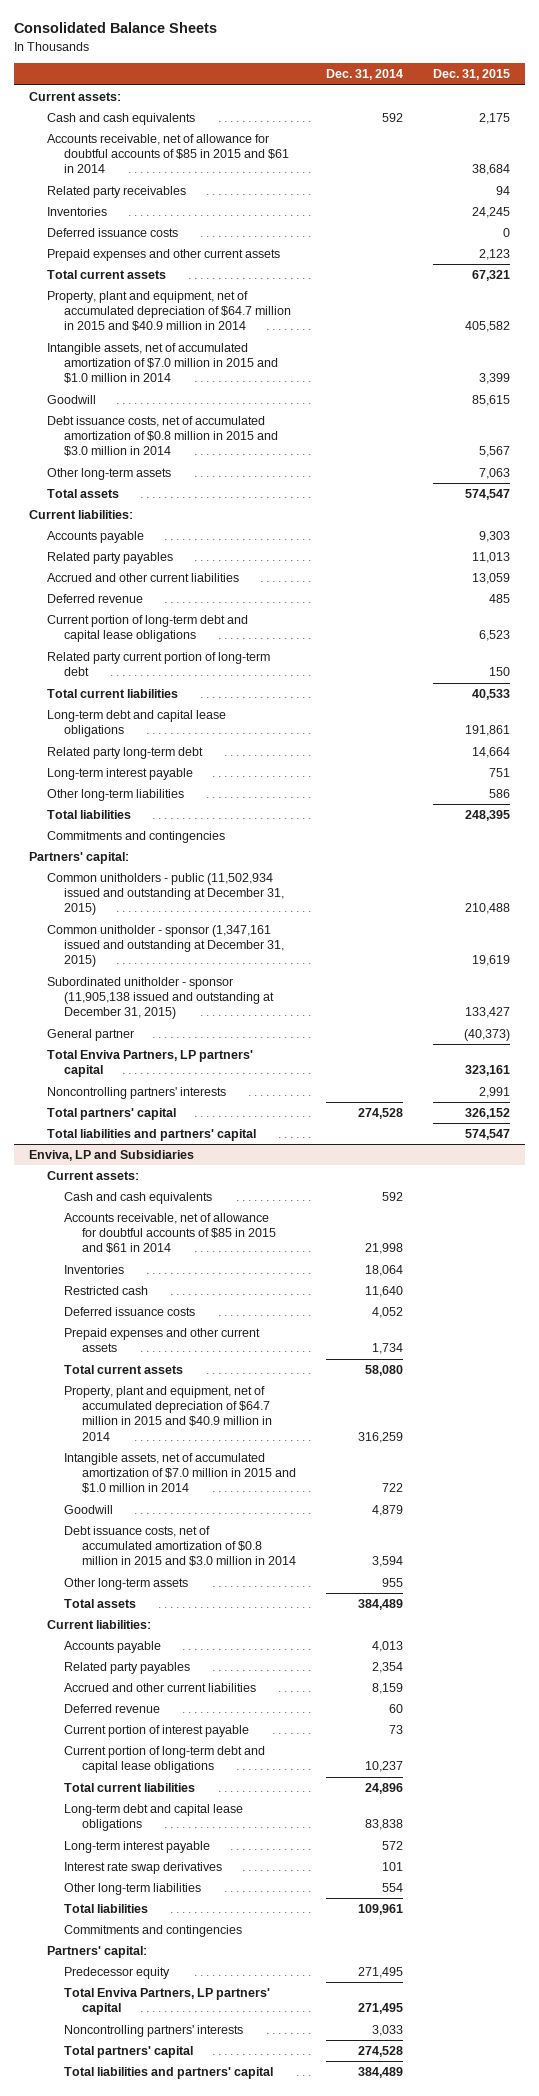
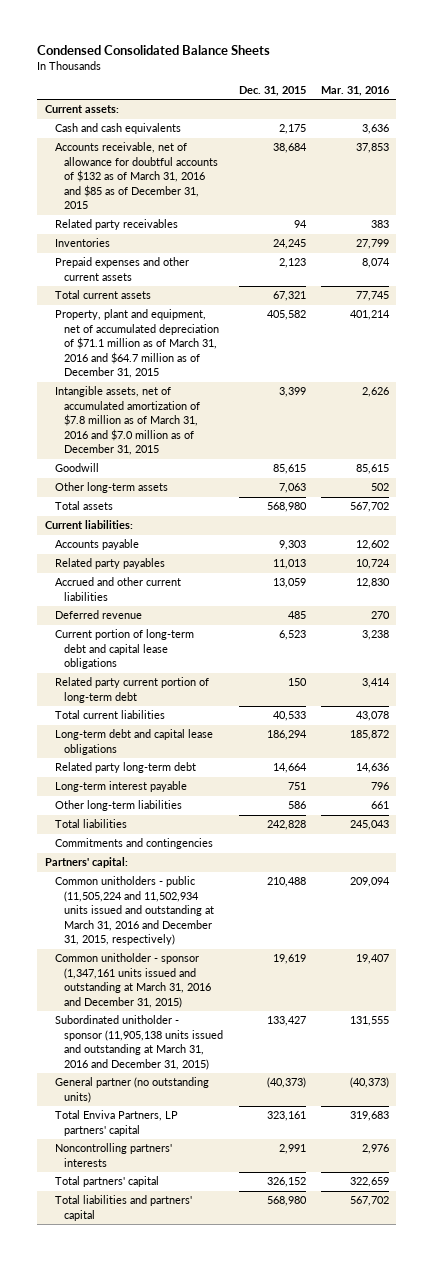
- Consolidated Balance Sheets
+ Condensed Consolidated Balance Sheets
- | Dec. 31, 2014 | Dec. 31, 2015
+ | Dec. 31, 2015 | Mar. 31, 2016
- Accounts receivable, net of allowance for doubtful accounts of $85 in 2015 and $61 in 2014 | | 38,684
+ Accounts receivable, net of allowance for doubtful accounts of $132 as of March 31, 2016 and $85 as of December 31, 2015 | 38,684 | 37,853
- Deferred issuance costs | | 0
- Property, plant and equipment, net of accumulated depreciation of $64.7 million in 2015 and $40.9 million in 2014 | | 405,582
- Intangible assets, net of accumulated amortization of $7.0 million in 2015 and $1.0 million in 2014 | | 3,399
+ Property, plant and equipment, net of accumulated depreciation of $71.1 million as of March 31, 2016 and $64.7 million as of December 31, 2015 | 405,582 | 401,214
+ Intangible assets, net of accumulated amortization of $7.8 million as of March 31, 2016 and $7.0 million as of December 31, 2015 | 3,399 | 2,626
- Debt issuance costs, net of accumulated amortization of $0.8 million in 2015 and $3.0 million in 2014 | | 5,567
- Total assets | | 574,547
+ Total assets | 568,980 | 567,702
- Long-term debt and capital lease obligations | | 191,861
+ Long-term debt and capital lease obligations | 186,294 | 185,872
- Total liabilities | | 248,395
+ Total liabilities | 242,828 | 245,043
- Common unitholders - public (11,502,934 issued and outstanding at December 31, 2015) | | 210,488
- Common unitholder - sponsor (1,347,161 issued and outstanding at December 31, 2015) | | 19,619
- Subordinated unitholder - sponsor (11,905,138 issued and outstanding at December 31, 2015) | | 133,427
- General partner | | (40,373)
+ Common unitholders - public (11,505,224 and 11,502,934 units issued and outstanding at March 31, 2016 and December 31, 2015, respectively) | 210,488 | 209,094
+ Common unitholder - sponsor (1,347,161 units issued and outstanding at March 31, 2016 and December 31, 2015) | 19,619 | 19,407
+ Subordinated unitholder - sponsor (11,905,138 units issued and outstanding at March 31, 2016 and December 31, 2015) | 133,427 | 131,555
+ General partner (no outstanding units) | (40,373) | (40,373)
- Total liabilities and partners' capital | | 574,547
- Enviva, LP and Subsidiaries
- Current assets:
- Cash and cash equivalents | 592 |
- Accounts receivable, net of allowance for doubtful accounts of $85 in 2015 and $61 in 2014 | 21,998 |
- Inventories | 18,064 |
- Restricted cash | 11,640 |
- Deferred issuance costs | 4,052 |
- Prepaid expenses and other current assets | 1,734 |
- Total current assets | 58,080 |
- Property, plant and equipment, net of accumulated depreciation of $64.7 million in 2015 and $40.9 million in 2014 | 316,259 |
- Intangible assets, net of accumulated amortization of $7.0 million in 2015 and $1.0 million in 2014 | 722 |
- Goodwill | 4,879 |
- Debt issuance costs, net of accumulated amortization of $0.8 million in 2015 and $3.0 million in 2014 | 3,594 |
- Other long-term assets | 955 |
- Total assets | 384,489 |
- Current liabilities:
- Accounts payable | 4,013 |
- Related party payables | 2,354 |
- Accrued and other current liabilities | 8,159 |
- Deferred revenue | 60 |
- Current portion of interest payable | 73 |
- Current portion of long-term debt and capital lease obligations | 10,237 |
- Total current liabilities | 24,896 |
- Long-term debt and capital lease obligations | 83,838 |
- Long-term interest payable | 572 |
- Interest rate swap derivatives | 101 |
- Other long-term liabilities | 554 |
- Total liabilities | 109,961 |
- Commitments and contingencies
- Partners' capital:
- Predecessor equity | 271,495 |
- Total Enviva Partners, LP partners' capital | 271,495 |
- Noncontrolling partners' interests | 3,033 |
- Total partners' capital | 274,528 |
- Total liabilities and partners' capital | 384,489 |
+ Total liabilities and partners' capital | 568,980 | 567,702

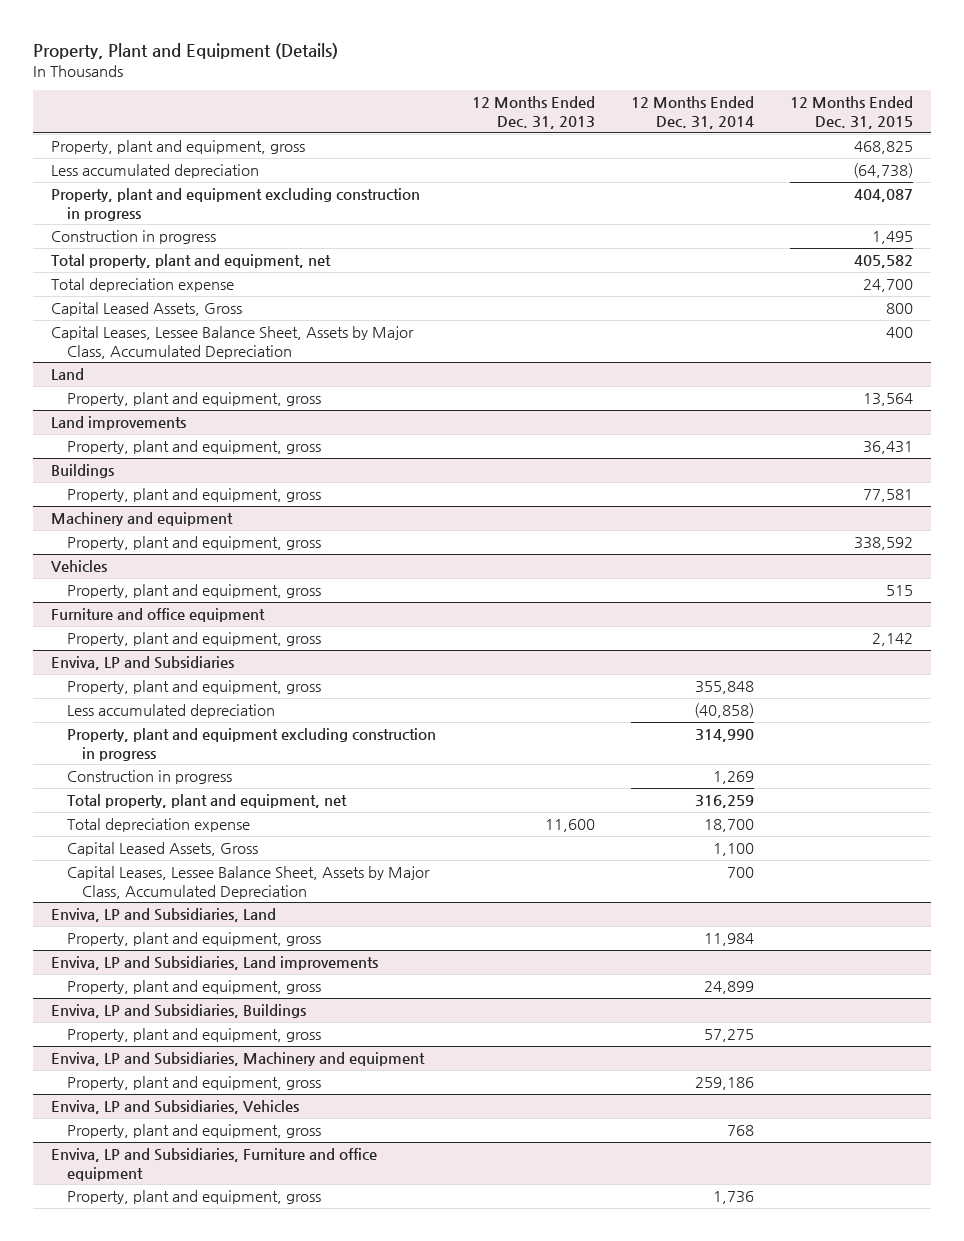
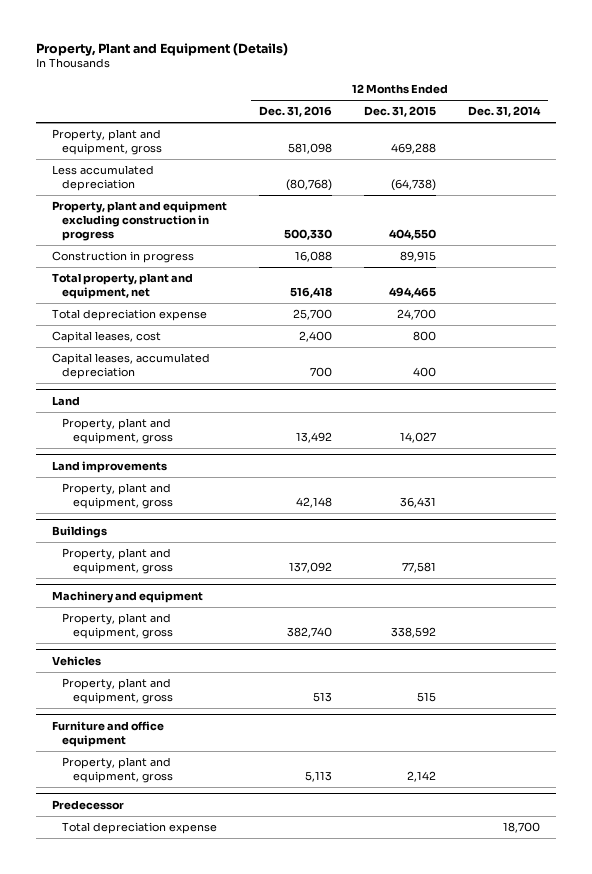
- | 12 Months Ended Dec. 31, 2013 | 12 Months Ended Dec. 31, 2014 | 12 Months Ended Dec. 31, 2015
+ | 12 Months Ended Dec. 31, 2016 | 12 Months Ended Dec. 31, 2015 | 12 Months Ended Dec. 31, 2014
- Property, plant and equipment, gross | | | 468,825
+ Property, plant and equipment, gross | 581,098 | 469,288 |
- Property, plant and equipment excluding construction in progress | | | 404,087
- Construction in progress | | | 1,495
- Total property, plant and equipment, net | | | 405,582
+ Property, plant and equipment excluding construction in progress | 500,330 | 404,550 |
+ Construction in progress | 16,088 | 89,915 |
+ Total property, plant and equipment, net | 516,418 | 494,465 |
- Capital Leased Assets, Gross | | | 800
- Capital Leases, Lessee Balance Sheet, Assets by Major Class, Accumulated Depreciation | | | 400
+ Capital leases, cost | 2,400 | 800 |
+ Capital leases, accumulated depreciation | 700 | 400 |
@ Land
- Property, plant and equipment, gross | | | 13,564
+ Property, plant and equipment, gross | 13,492 | 14,027 |
- Enviva, LP and Subsidiaries
- Property, plant and equipment, gross | | 355,848 |
- Less accumulated depreciation | | (40,858) |
- Property, plant and equipment excluding construction in progress | | 314,990 |
- Construction in progress | | 1,269 |
- Total property, plant and equipment, net | | 316,259 |
+ Predecessor
- Capital Leased Assets, Gross | | 1,100 |
- Capital Leases, Lessee Balance Sheet, Assets by Major Class, Accumulated Depreciation | | 700 |
- Enviva, LP and Subsidiaries, Land
- Property, plant and equipment, gross | | 11,984 |
- Enviva, LP and Subsidiaries, Land improvements
- Property, plant and equipment, gross | | 24,899 |
- Enviva, LP and Subsidiaries, Buildings
- Property, plant and equipment, gross | | 57,275 |
- Enviva, LP and Subsidiaries, Machinery and equipment
- Property, plant and equipment, gross | | 259,186 |
- Enviva, LP and Subsidiaries, Vehicles
- Property, plant and equipment, gross | | 768 |
- Enviva, LP and Subsidiaries, Furniture and office equipment
- Property, plant and equipment, gross | | 1,736 |

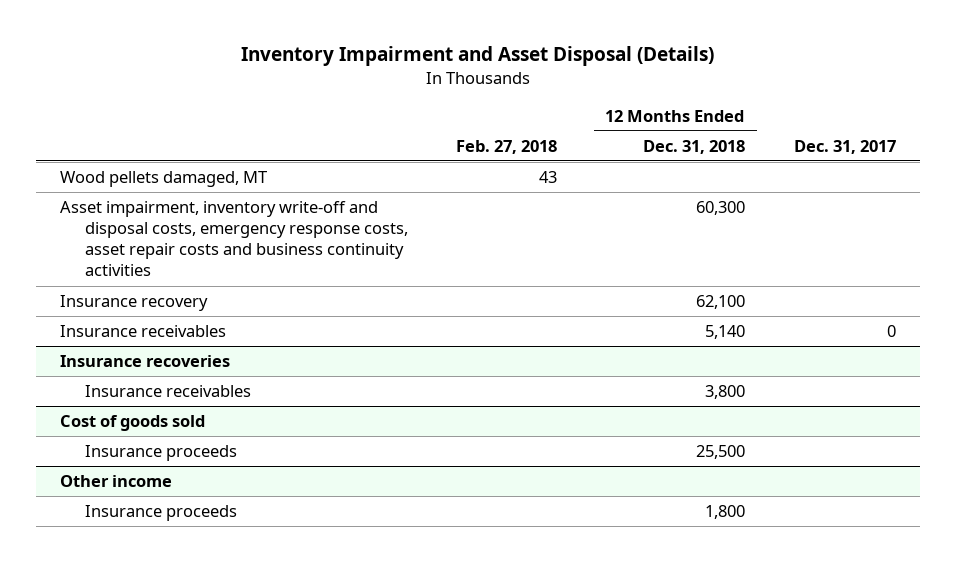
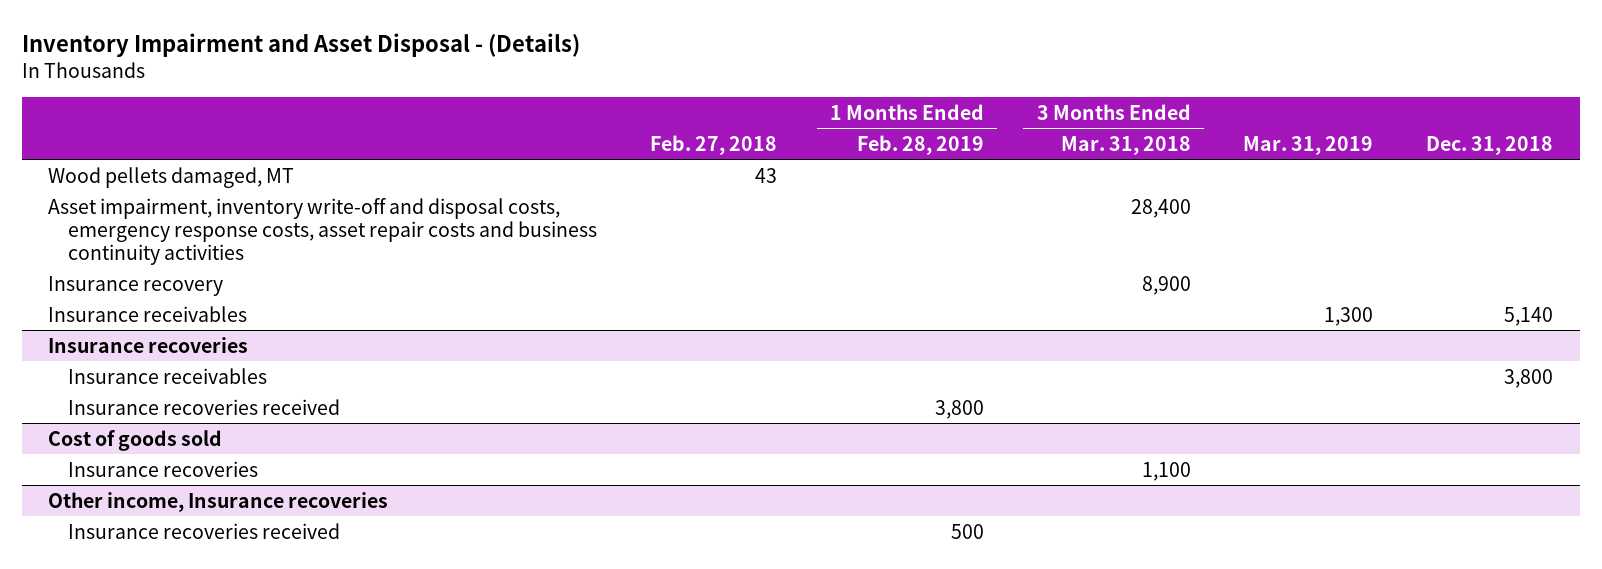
- Inventory Impairment and Asset Disposal (Details)
+ Inventory Impairment and Asset Disposal - (Details)
- | Feb. 27, 2018 | 12 Months Ended Dec. 31, 2018 | Dec. 31, 2017
+ | Feb. 27, 2018 | 1 Months Ended Feb. 28, 2019 | 3 Months Ended Mar. 31, 2018 | Mar. 31, 2019 | Dec. 31, 2018
@ Insurance recoveries
+ Insurance recoveries received | | 3,800 | | |
@ Cost of goods sold
- Insurance proceeds | | 25,500 |
- Other income
- Insurance proceeds | | 1,800 |
@ Cost of goods sold
+ Insurance recoveries | | | 1,100 | |
+ Other income, Insurance recoveries
+ Insurance recoveries received | | 500 | | |

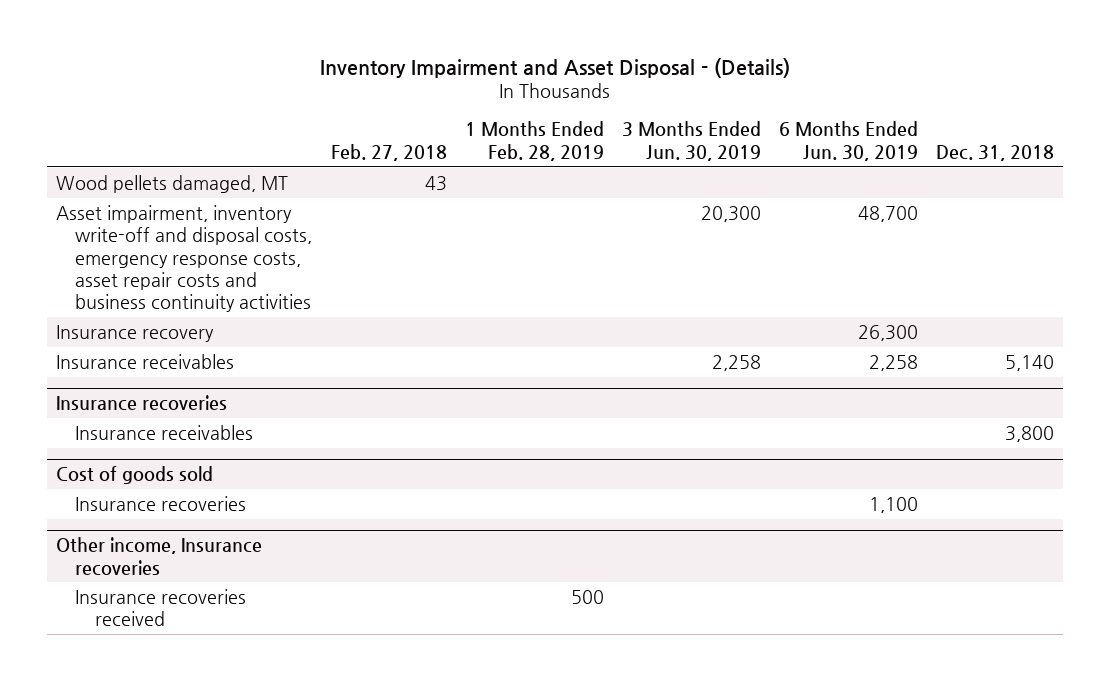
- | Feb. 27, 2018 | 1 Months Ended Feb. 28, 2019 | 3 Months Ended Mar. 31, 2018 | Mar. 31, 2019 | Dec. 31, 2018
+ | Feb. 27, 2018 | 1 Months Ended Feb. 28, 2019 | 3 Months Ended Jun. 30, 2019 | 6 Months Ended Jun. 30, 2019 | Dec. 31, 2018
@ Insurance recoveries
- Insurance recoveries received | | 3,800 | | |

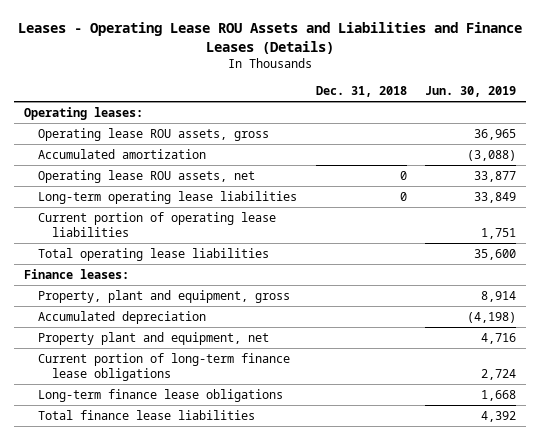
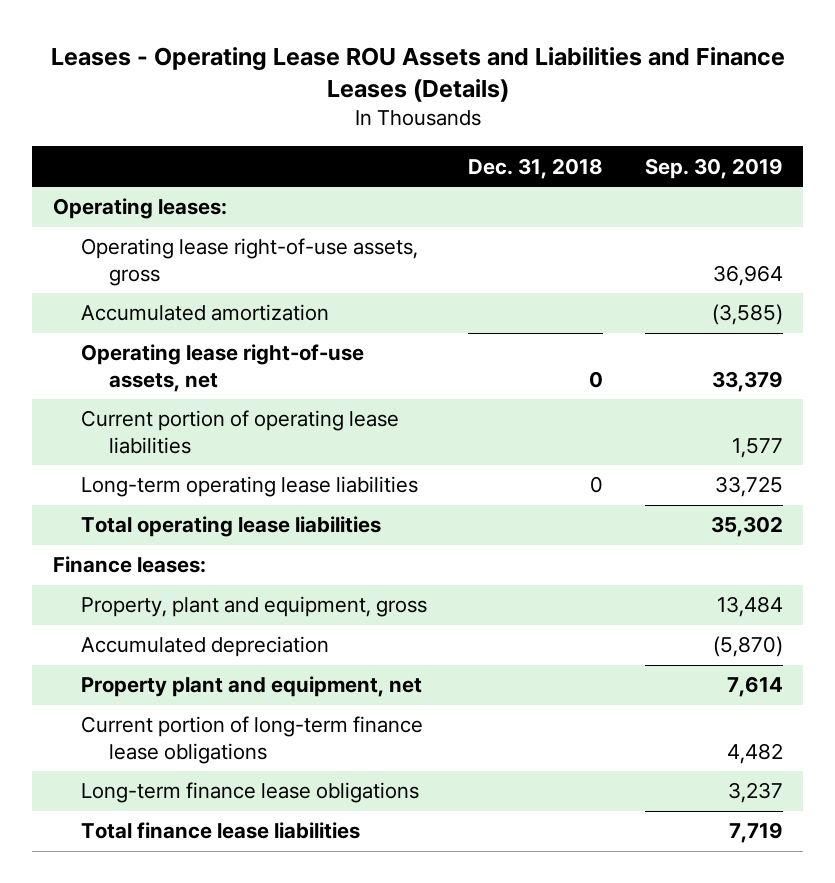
- | Dec. 31, 2018 | Jun. 30, 2019
+ | Dec. 31, 2018 | Sep. 30, 2019
- Operating lease ROU assets, gross | | 36,965
+ Operating lease right-of-use assets, gross | | 36,964
- Operating lease ROU assets, net | 0 | 33,877
+ Operating lease right-of-use assets, net | 0 | 33,379
moved down: Long-term operating lease liabilities | 0 | 33,725

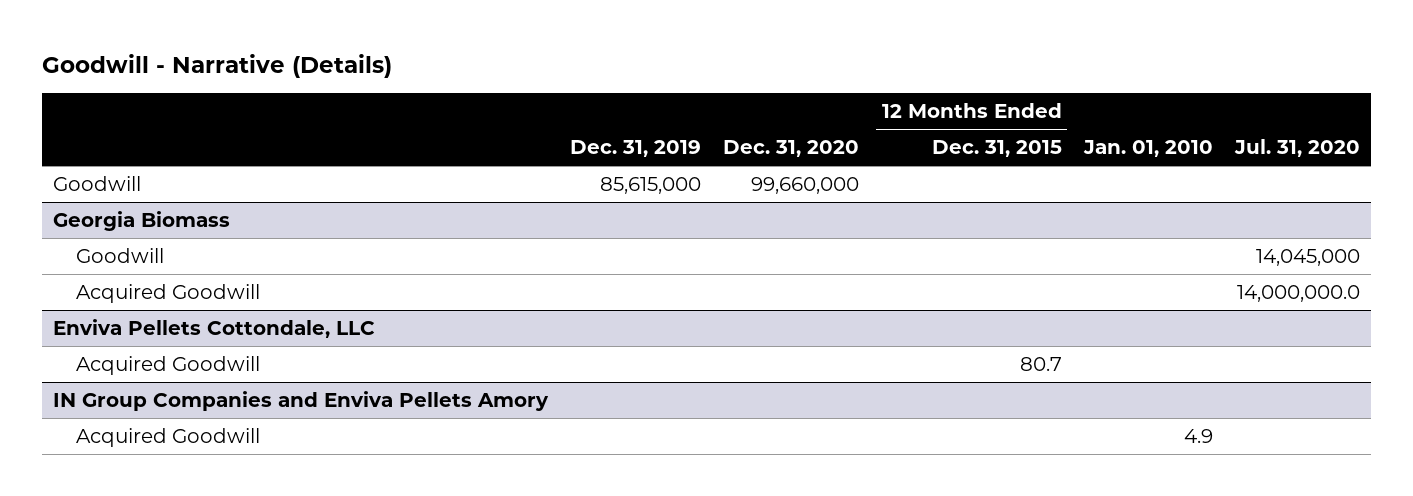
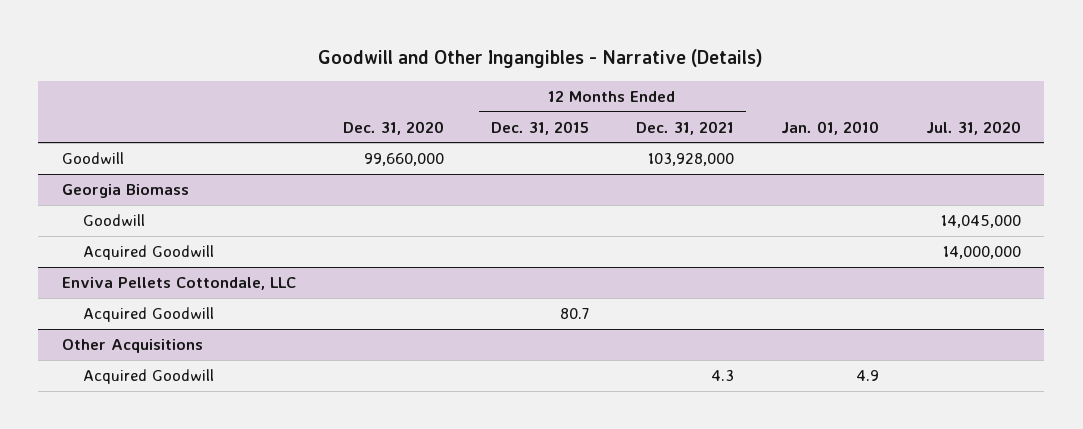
- Goodwill - Narrative (Details)
+ Goodwill and Other Ingangibles - Narrative (Details)
- | Dec. 31, 2019 | Dec. 31, 2020 | 12 Months Ended Dec. 31, 2015 | Jan. 01, 2010 | Jul. 31, 2020
+ | Dec. 31, 2020 | 12 Months Ended Dec. 31, 2015 | 12 Months Ended Dec. 31, 2021 | Jan. 01, 2010 | Jul. 31, 2020
@ Georgia Biomass
- Acquired Goodwill | | | | | 14,000,000.0
+ Acquired Goodwill | | | | | 14,000,000
- IN Group Companies and Enviva Pellets Amory
+ Other Acquisitions

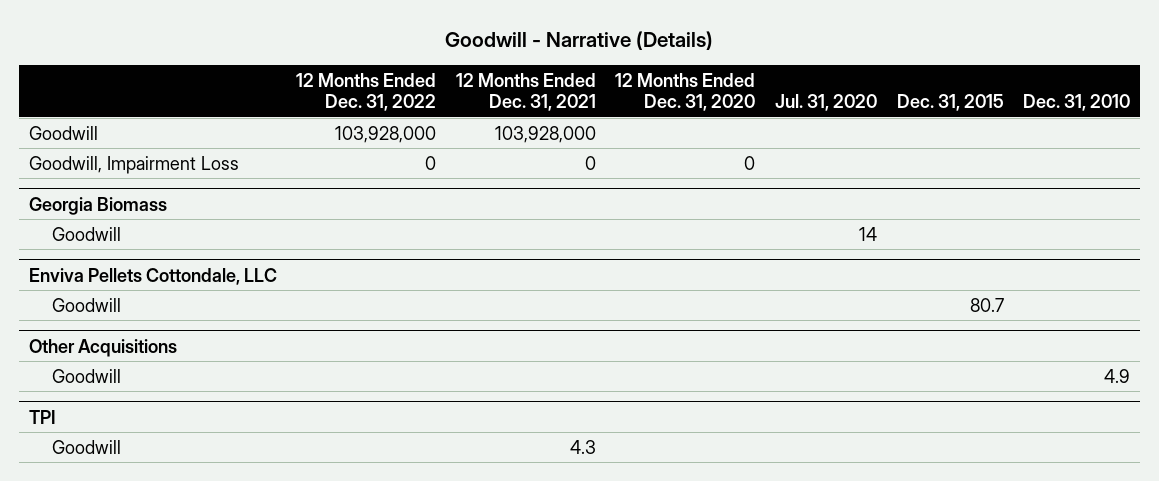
- Goodwill and Other Ingangibles - Narrative (Details)
+ Goodwill - Narrative (Details)
- | Dec. 31, 2020 | 12 Months Ended Dec. 31, 2015 | 12 Months Ended Dec. 31, 2021 | Jan. 01, 2010 | Jul. 31, 2020
+ | 12 Months Ended Dec. 31, 2022 | 12 Months Ended Dec. 31, 2021 | 12 Months Ended Dec. 31, 2020 | Jul. 31, 2020 | Dec. 31, 2015 | Dec. 31, 2010
+ Goodwill, Impairment Loss | 0 | 0 | 0 | | |
@ Georgia Biomass
- Goodwill | | | | | 14,045,000
- Acquired Goodwill | | | | | 14,000,000
+ Goodwill | | | | 14 | |
@ Enviva Pellets Cottondale, LLC
- Acquired Goodwill | | 80.7 | | |
+ Goodwill | | | | | 80.7 |
@ Other Acquisitions
- Acquired Goodwill | | | 4.3 | 4.9 |
+ Goodwill | | | | | | 4.9
+ TPI
+ Goodwill | | 4.3 | | | |

